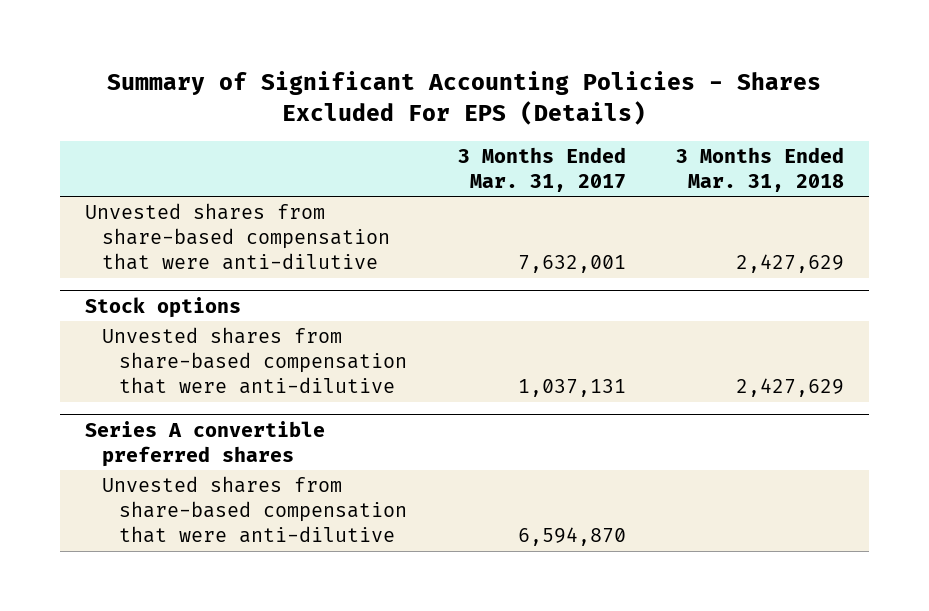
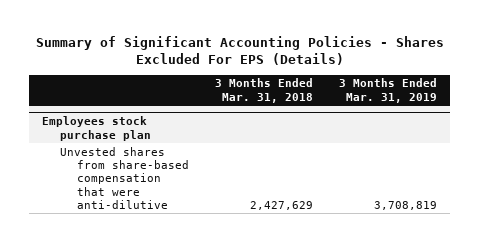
- | 3 Months Ended Mar. 31, 2017 | 3 Months Ended Mar. 31, 2018
+ | 3 Months Ended Mar. 31, 2018 | 3 Months Ended Mar. 31, 2019
- Unvested shares from share-based compensation that were anti-dilutive | 7,632,001 | 2,427,629
- Stock options
+ Employees stock purchase plan
- Series A convertible preferred shares
- Unvested shares from share-based compensation that were anti-dilutive | 6,594,870 |

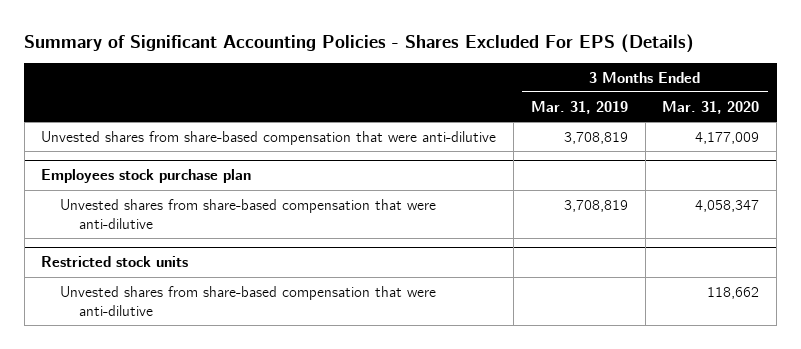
- | 3 Months Ended Mar. 31, 2018 | 3 Months Ended Mar. 31, 2019
+ | 3 Months Ended Mar. 31, 2019 | 3 Months Ended Mar. 31, 2020
+ Unvested shares from share-based compensation that were anti-dilutive | 3,708,819 | 4,177,009
+ Restricted stock units
+ Unvested shares from share-based compensation that were anti-dilutive | | 118,662

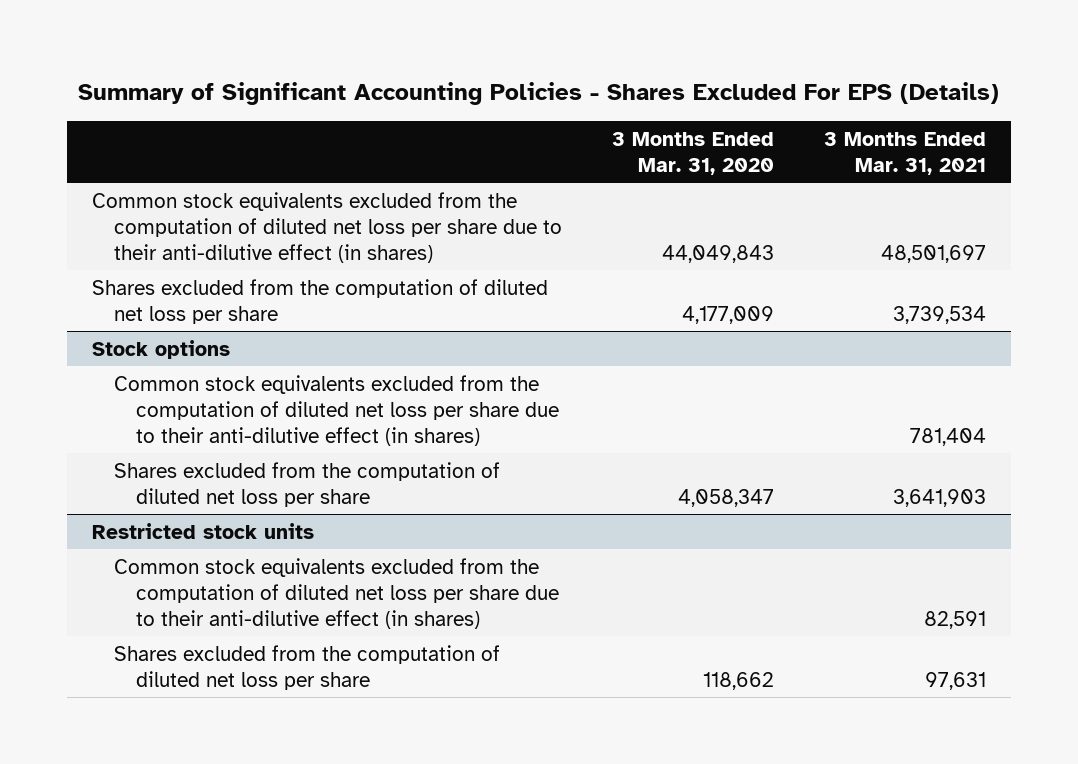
- | 3 Months Ended Mar. 31, 2019 | 3 Months Ended Mar. 31, 2020
+ | 3 Months Ended Mar. 31, 2020 | 3 Months Ended Mar. 31, 2021
- Unvested shares from share-based compensation that were anti-dilutive | 3,708,819 | 4,177,009
- Employees stock purchase plan
- Unvested shares from share-based compensation that were anti-dilutive | 3,708,819 | 4,058,347
+ Common stock equivalents excluded from the computation of diluted net loss per share due to their anti-dilutive effect (in shares) | 44,049,843 | 48,501,697
+ Shares excluded from the computation of diluted net loss per share | 4,177,009 | 3,739,534
+ Stock options
+ Common stock equivalents excluded from the computation of diluted net loss per share due to their anti-dilutive effect (in shares) | | 781,404
+ Shares excluded from the computation of diluted net loss per share | 4,058,347 | 3,641,903
@ Restricted stock units
- Unvested shares from share-based compensation that were anti-dilutive | | 118,662
+ Common stock equivalents excluded from the computation of diluted net loss per share due to their anti-dilutive effect (in shares) | | 82,591
+ Shares excluded from the computation of diluted net loss per share | 118,662 | 97,631

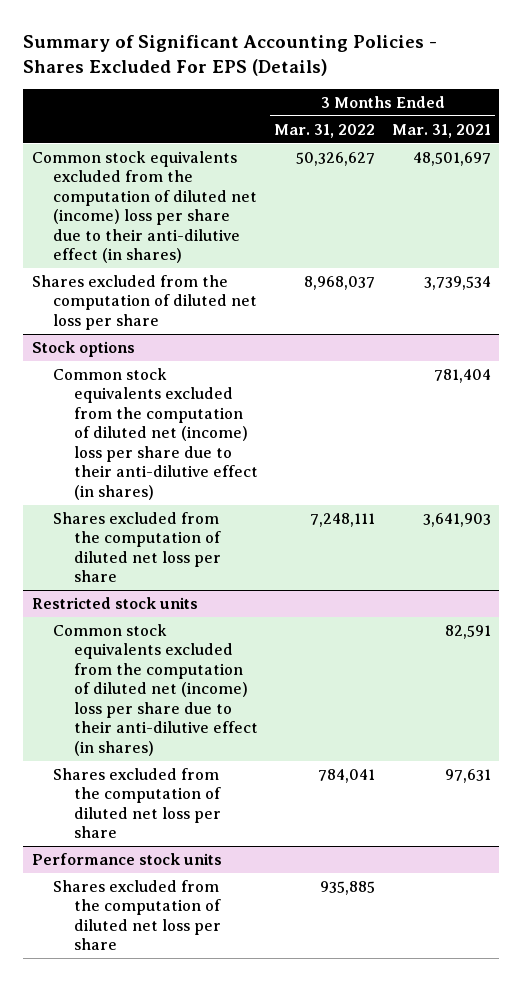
- | 3 Months Ended Mar. 31, 2020 | 3 Months Ended Mar. 31, 2021
+ | 3 Months Ended Mar. 31, 2022 | 3 Months Ended Mar. 31, 2021
- Common stock equivalents excluded from the computation of diluted net loss per share due to their anti-dilutive effect (in shares) | 44,049,843 | 48,501,697
+ Common stock equivalents excluded from the computation of diluted net (income) loss per share due to their anti-dilutive effect (in shares) | 50,326,627 | 48,501,697
@ Stock options
- Common stock equivalents excluded from the computation of diluted net loss per share due to their anti-dilutive effect (in shares) | | 781,404
+ Common stock equivalents excluded from the computation of diluted net (income) loss per share due to their anti-dilutive effect (in shares) | | 781,404
@ Restricted stock units
- Common stock equivalents excluded from the computation of diluted net loss per share due to their anti-dilutive effect (in shares) | | 82,591
+ Common stock equivalents excluded from the computation of diluted net (income) loss per share due to their anti-dilutive effect (in shares) | | 82,591
+ Performance stock units
+ Shares excluded from the computation of diluted net loss per share | 935,885 |

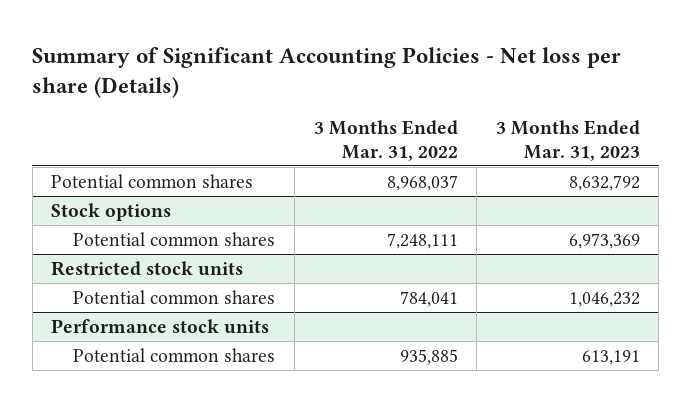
- Summary of Significant Accounting Policies - Shares Excluded For EPS (Details)
+ Summary of Significant Accounting Policies - Net loss per share (Details)
- | 3 Months Ended Mar. 31, 2022 | 3 Months Ended Mar. 31, 2021
+ | 3 Months Ended Mar. 31, 2022 | 3 Months Ended Mar. 31, 2023
- Common stock equivalents excluded from the computation of diluted net (income) loss per share due to their anti-dilutive effect (in shares) | 50,326,627 | 48,501,697
- Shares excluded from the computation of diluted net loss per share | 8,968,037 | 3,739,534
+ Potential common shares | 8,968,037 | 8,632,792
@ Stock options
- Common stock equivalents excluded from the computation of diluted net (income) loss per share due to their anti-dilutive effect (in shares) | | 781,404
- Shares excluded from the computation of diluted net loss per share | 7,248,111 | 3,641,903
+ Potential common shares | 7,248,111 | 6,973,369
@ Restricted stock units
- Common stock equivalents excluded from the computation of diluted net (income) loss per share due to their anti-dilutive effect (in shares) | | 82,591
- Shares excluded from the computation of diluted net loss per share | 784,041 | 97,631
+ Potential common shares | 784,041 | 1,046,232
@ Performance stock units
- Shares excluded from the computation of diluted net loss per share | 935,885 |
+ Potential common shares | 935,885 | 613,191

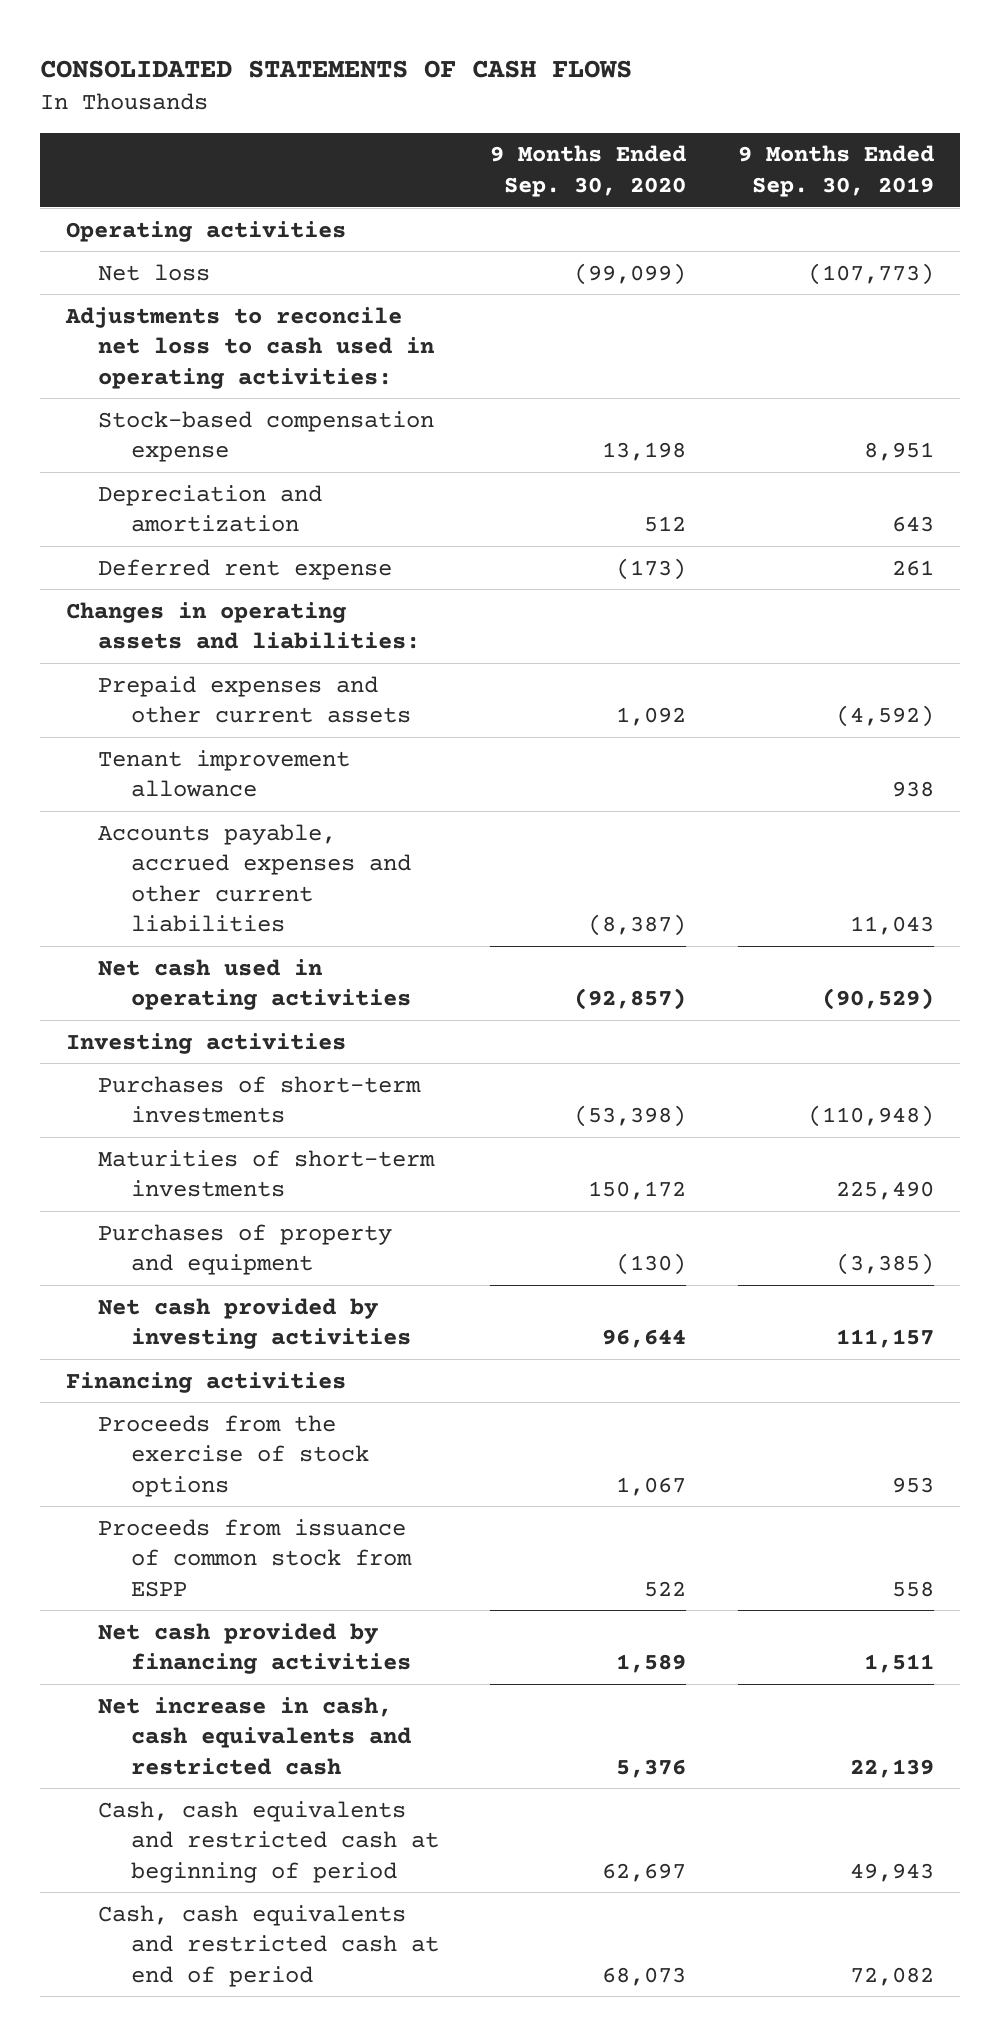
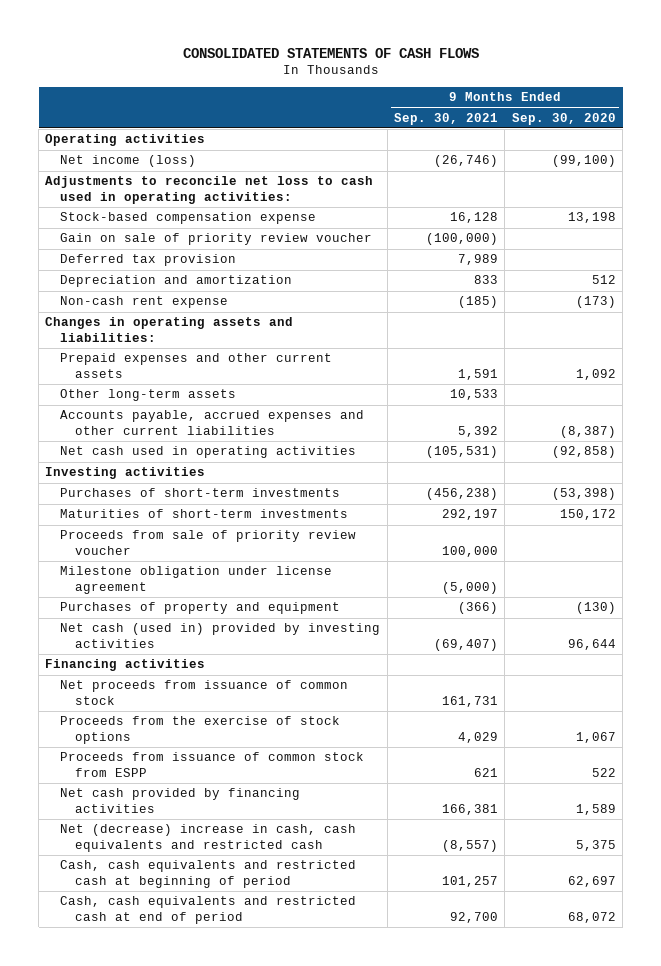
- | 9 Months Ended Sep. 30, 2020 | 9 Months Ended Sep. 30, 2019
+ | 9 Months Ended Sep. 30, 2021 | 9 Months Ended Sep. 30, 2020
- Net loss | (99,099) | (107,773)
+ Net income (loss) | (26,746) | (99,100)
+ Gain on sale of priority review voucher | (100,000) |
+ Deferred tax provision | 7,989 |
- Deferred rent expense | (173) | 261
+ Non-cash rent expense | (185) | (173)
- Tenant improvement allowance | | 938
+ Other long-term assets | 10,533 |
- Net cash used in operating activities | (92,857) | (90,529)
+ Net cash used in operating activities | (105,531) | (92,858)
+ Proceeds from sale of priority review voucher | 100,000 |
+ Milestone obligation under license agreement | (5,000) |
- Net cash provided by investing activities | 96,644 | 111,157
+ Net cash (used in) provided by investing activities | (69,407) | 96,644
+ Net proceeds from issuance of common stock | 161,731 |
- Net increase in cash, cash equivalents and restricted cash | 5,376 | 22,139
+ Net (decrease) increase in cash, cash equivalents and restricted cash | (8,557) | 5,375
- Cash, cash equivalents and restricted cash at end of period | 68,073 | 72,082
+ Cash, cash equivalents and restricted cash at end of period | 92,700 | 68,072

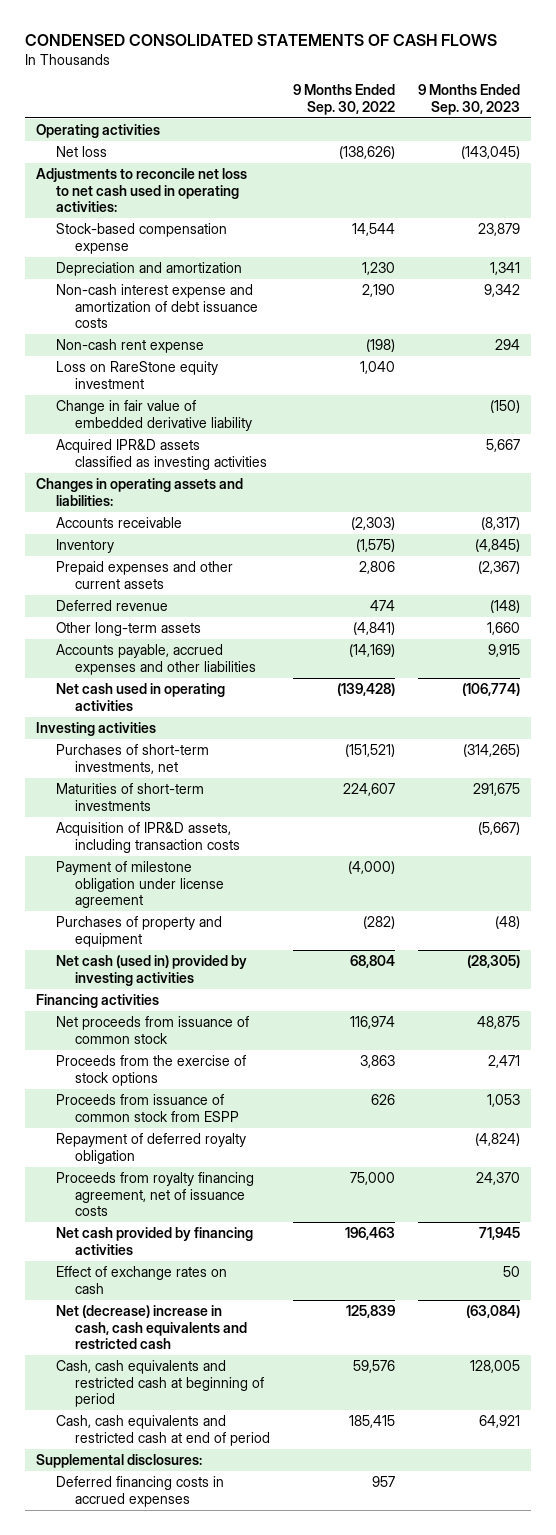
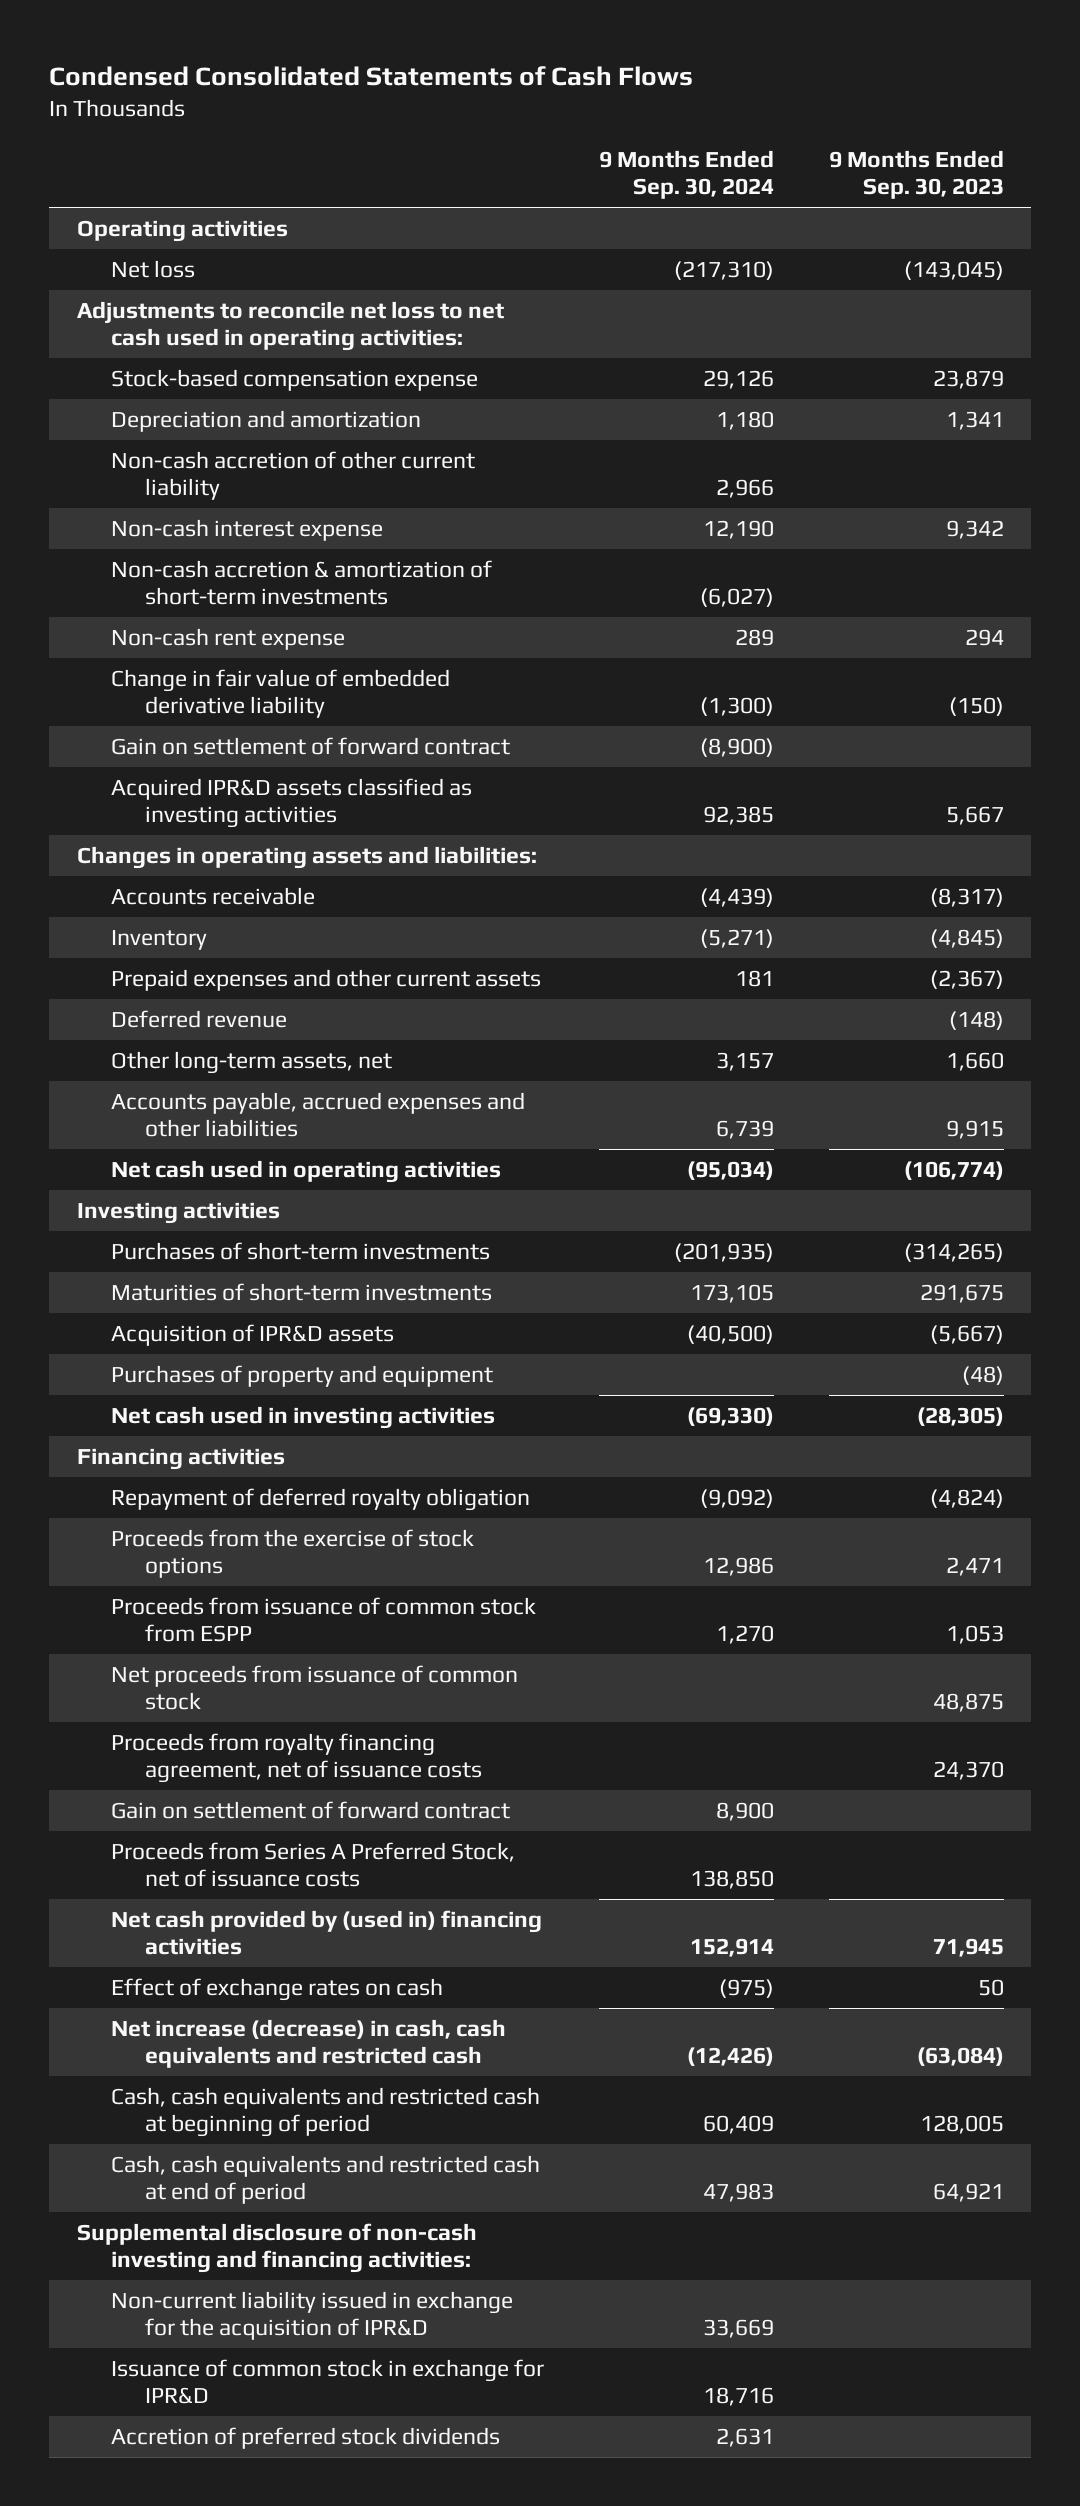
- CONDENSED CONSOLIDATED STATEMENTS OF CASH FLOWS
+ Condensed Consolidated Statements of Cash Flows
- | 9 Months Ended Sep. 30, 2022 | 9 Months Ended Sep. 30, 2023
+ | 9 Months Ended Sep. 30, 2024 | 9 Months Ended Sep. 30, 2023
- Non-cash interest expense and amortization of debt issuance costs | 2,190 | 9,342
+ Non-cash accretion of other current liability | 2,966 |
+ Non-cash interest expense | 12,190 | 9,342
+ Non-cash accretion & amortization of short-term investments | (6,027) |
- Loss on RareStone equity investment | 1,040 |
+ Gain on settlement of forward contract | (8,900) |
- Other long-term assets | (4,841) | 1,660
+ Other long-term assets, net | 3,157 | 1,660
- Purchases of short-term investments, net | (151,521) | (314,265)
+ Purchases of short-term investments | (201,935) | (314,265)
- Acquisition of IPR&D assets, including transaction costs | | (5,667)
- Payment of milestone obligation under license agreement | (4,000) |
+ Acquisition of IPR&D assets | (40,500) | (5,667)
- Net cash (used in) provided by investing activities | 68,804 | (28,305)
+ Net cash used in investing activities | (69,330) | (28,305)
moved up: Repayment of deferred royalty obligation | (9,092) | (4,824)
moved down: Net proceeds from issuance of common stock | | 48,875
- Net cash provided by financing activities | 196,463 | 71,945
+ Gain on settlement of forward contract | 8,900 |
+ Proceeds from Series A Preferred Stock, net of issuance costs | 138,850 |
+ Net cash provided by (used in) financing activities | 152,914 | 71,945
- Net (decrease) increase in cash, cash equivalents and restricted cash | 125,839 | (63,084)
+ Net increase (decrease) in cash, cash equivalents and restricted cash | (12,426) | (63,084)
- Supplemental disclosures:
- Deferred financing costs in accrued expenses | 957 |
+ Supplemental disclosure of non-cash investing and financing activities:
+ Non-current liability issued in exchange for the acquisition of IPR&D | 33,669 |
+ Issuance of common stock in exchange for IPR&D | 18,716 |
+ Accretion of preferred stock dividends | 2,631 |

